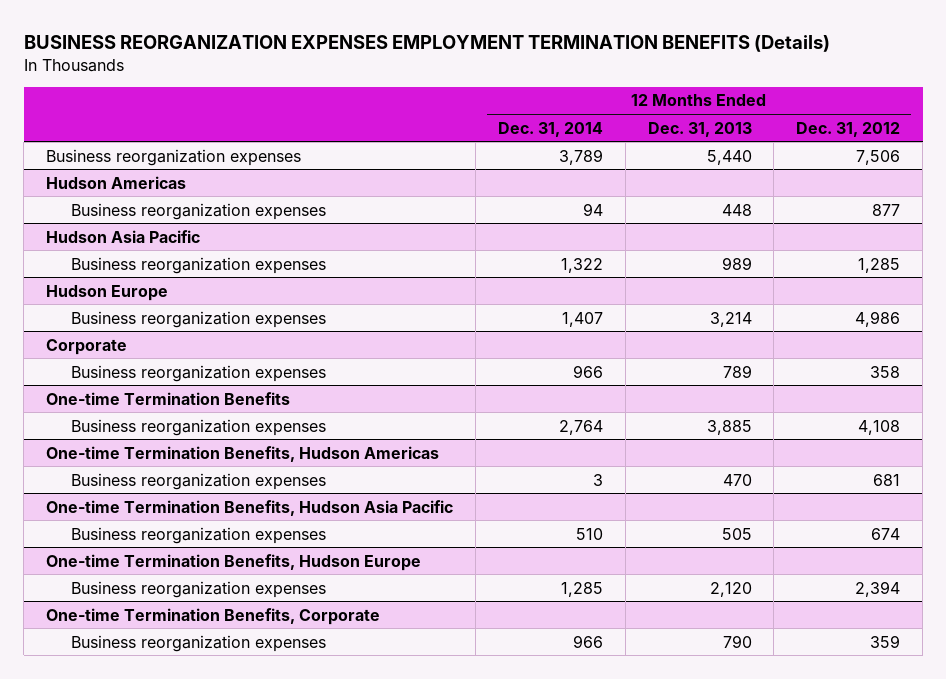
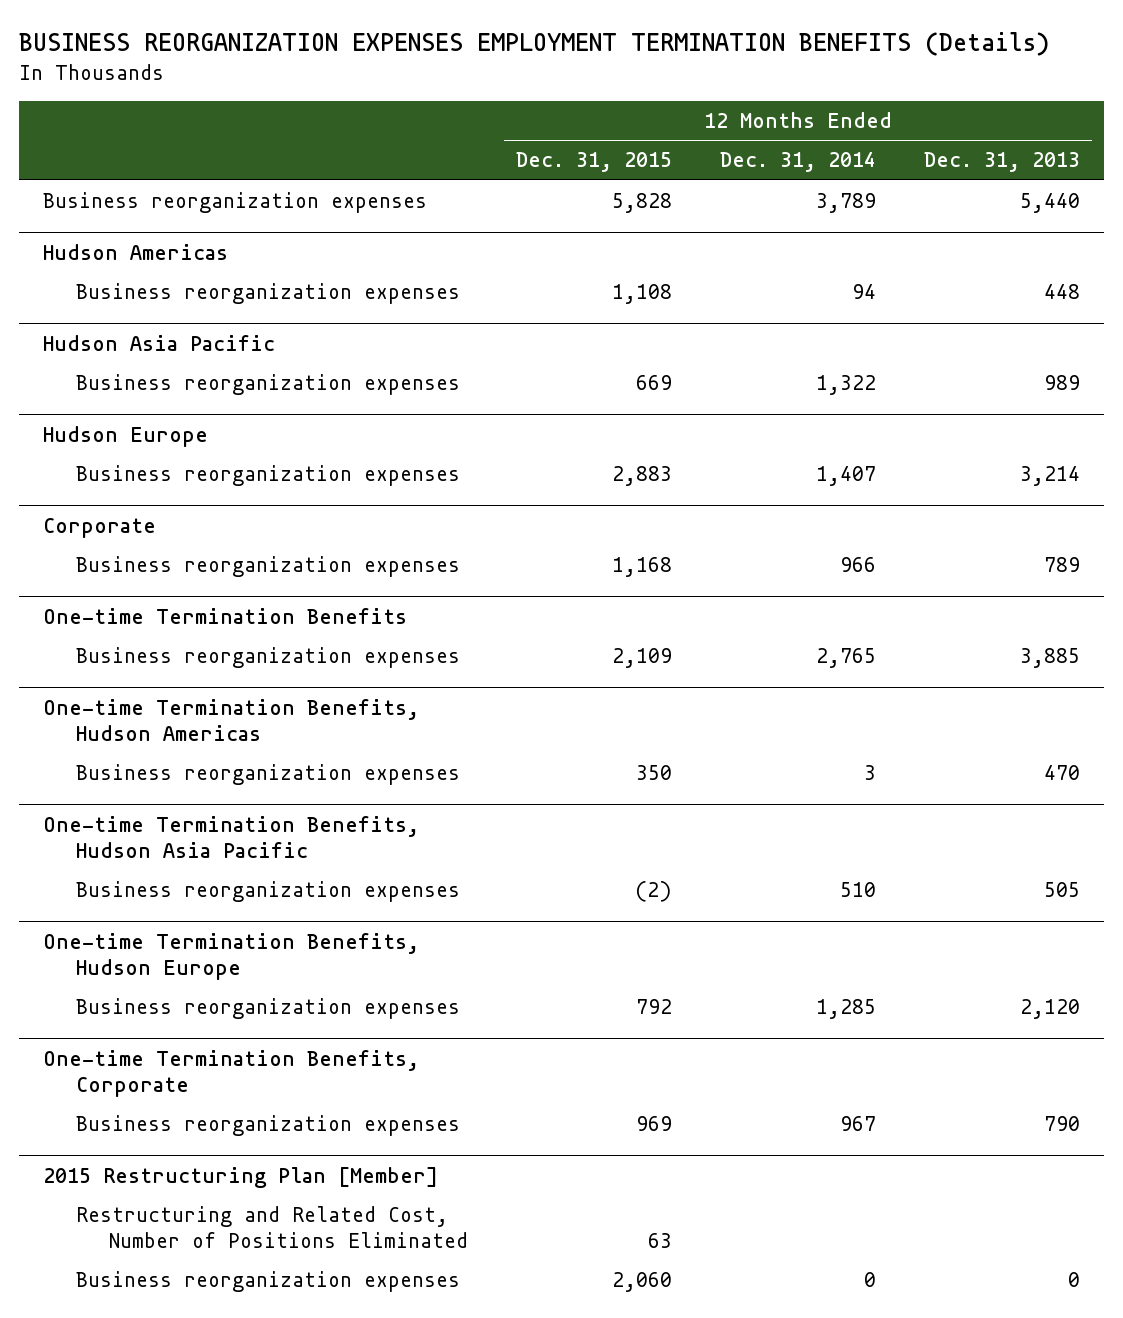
- | 12 Months Ended Dec. 31, 2014 | 12 Months Ended Dec. 31, 2013 | 12 Months Ended Dec. 31, 2012
+ | 12 Months Ended Dec. 31, 2015 | 12 Months Ended Dec. 31, 2014 | 12 Months Ended Dec. 31, 2013
@ One-time Termination Benefits
- Business reorganization expenses | 2,764 | 3,885 | 4,108
+ Business reorganization expenses | 2,109 | 2,765 | 3,885
@ One-time Termination Benefits, Corporate
- Business reorganization expenses | 966 | 790 | 359
+ Business reorganization expenses | 969 | 967 | 790
+ 2015 Restructuring Plan [Member]
+ Restructuring and Related Cost, Number of Positions Eliminated | 63 | |
+ Business reorganization expenses | 2,060 | 0 | 0

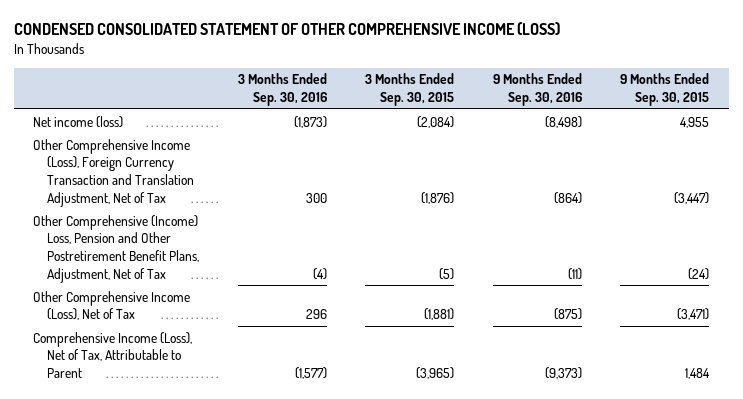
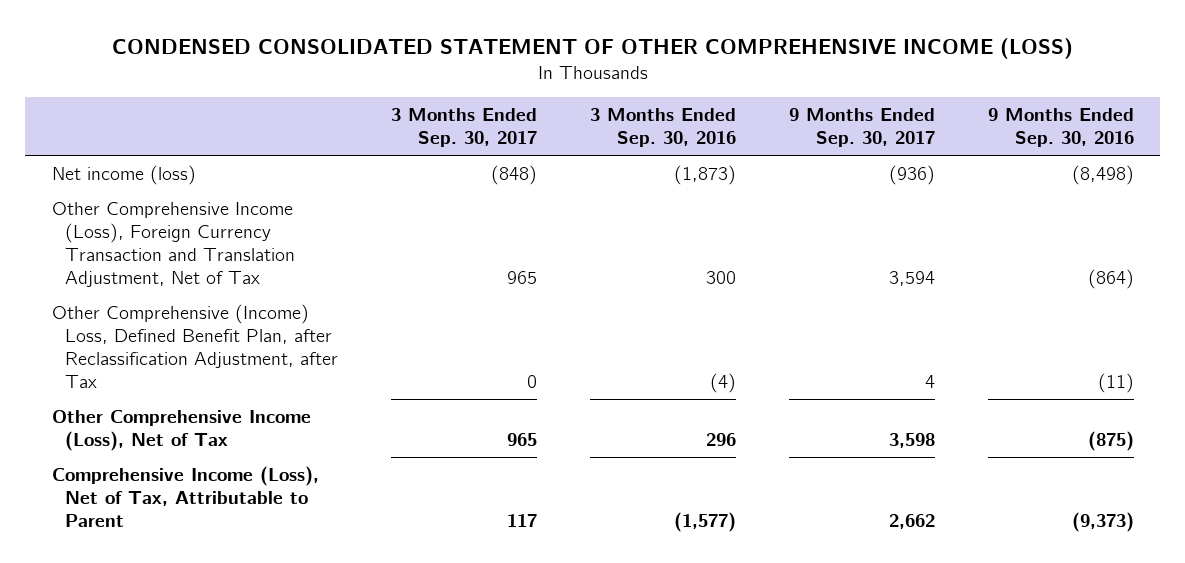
- | 3 Months Ended Sep. 30, 2016 | 3 Months Ended Sep. 30, 2015 | 9 Months Ended Sep. 30, 2016 | 9 Months Ended Sep. 30, 2015
+ | 3 Months Ended Sep. 30, 2017 | 3 Months Ended Sep. 30, 2016 | 9 Months Ended Sep. 30, 2017 | 9 Months Ended Sep. 30, 2016
- Other Comprehensive (Income) Loss, Pension and Other Postretirement Benefit Plans, Adjustment, Net of Tax | (4) | (5) | (11) | (24)
+ Other Comprehensive (Income) Loss, Defined Benefit Plan, after Reclassification Adjustment, after Tax | 0 | (4) | 4 | (11)

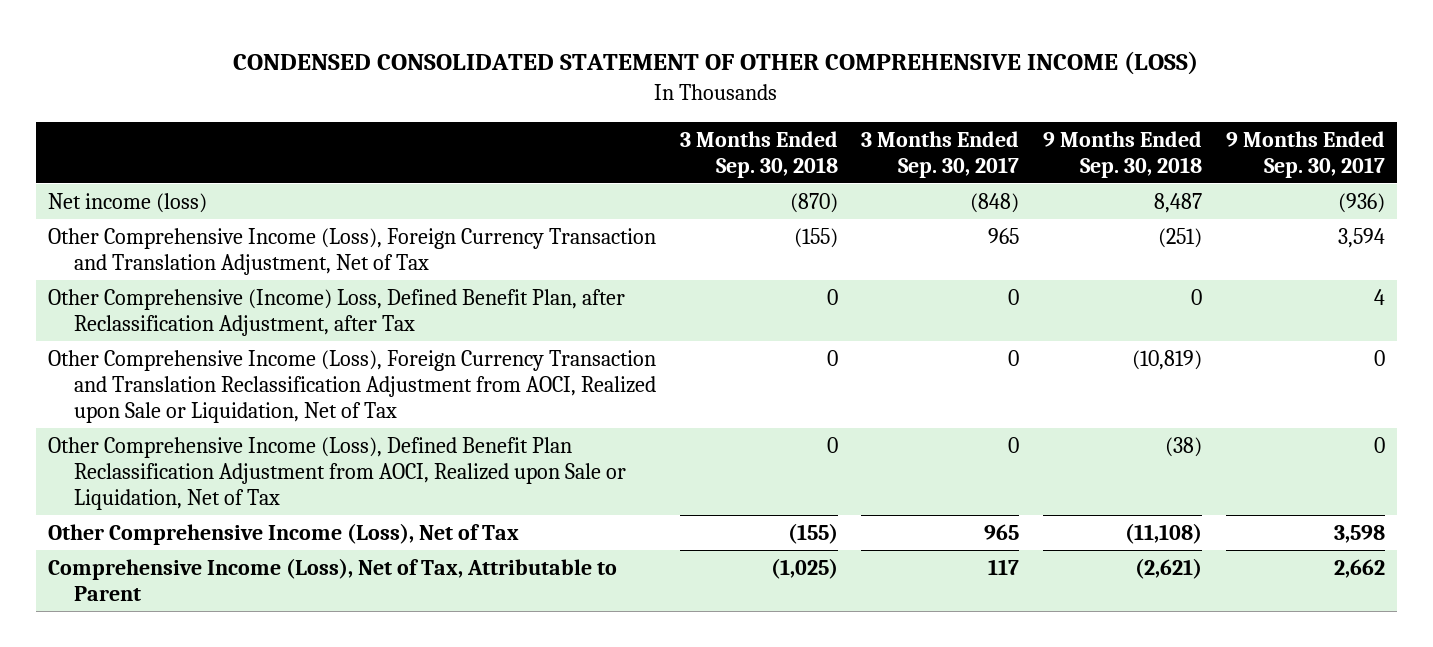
- | 3 Months Ended Sep. 30, 2017 | 3 Months Ended Sep. 30, 2016 | 9 Months Ended Sep. 30, 2017 | 9 Months Ended Sep. 30, 2016
+ | 3 Months Ended Sep. 30, 2018 | 3 Months Ended Sep. 30, 2017 | 9 Months Ended Sep. 30, 2018 | 9 Months Ended Sep. 30, 2017
+ Other Comprehensive Income (Loss), Foreign Currency Transaction and Translation Reclassification Adjustment from AOCI, Realized upon Sale or Liquidation, Net of Tax | 0 | 0 | (10,819) | 0
+ Other Comprehensive Income (Loss), Defined Benefit Plan Reclassification Adjustment from AOCI, Realized upon Sale or Liquidation, Net of Tax | 0 | 0 | (38) | 0

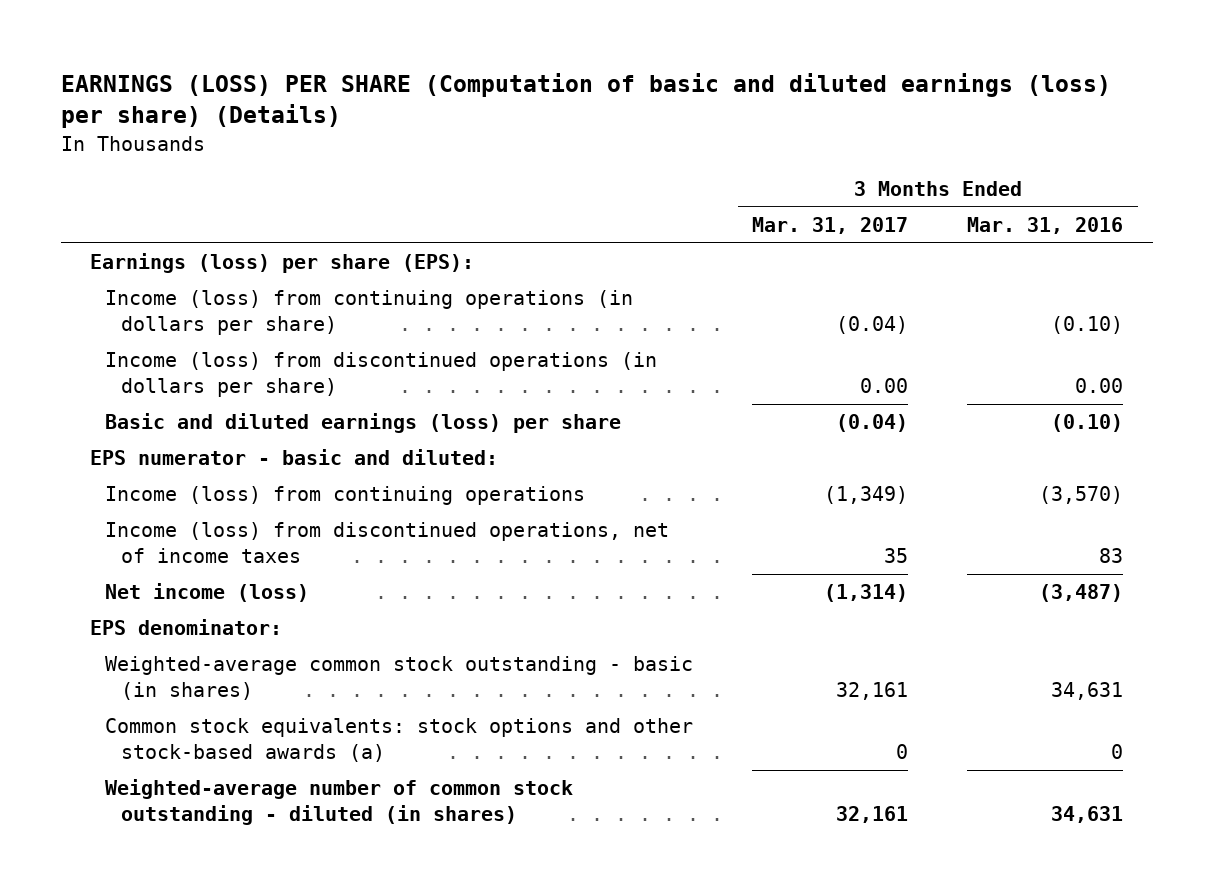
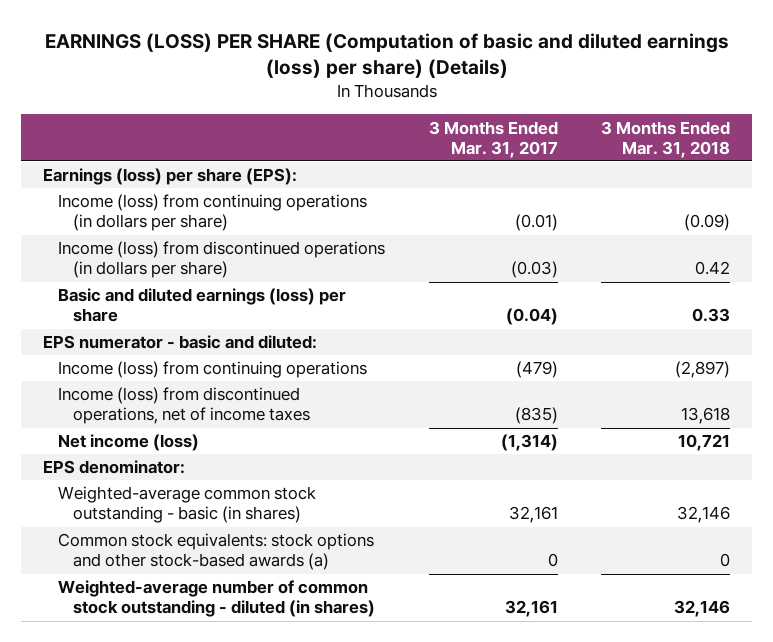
- | 3 Months Ended Mar. 31, 2017 | 3 Months Ended Mar. 31, 2016
+ | 3 Months Ended Mar. 31, 2017 | 3 Months Ended Mar. 31, 2018
- Income (loss) from continuing operations (in dollars per share) | (0.04) | (0.10)
- Income (loss) from discontinued operations (in dollars per share) | 0.00 | 0.00
+ Income (loss) from continuing operations (in dollars per share) | (0.01) | (0.09)
+ Income (loss) from discontinued operations (in dollars per share) | (0.03) | 0.42
- Income (loss) from continuing operations | (1,349) | (3,570)
- Income (loss) from discontinued operations, net of income taxes | 35 | 83
+ Income (loss) from continuing operations | (479) | (2,897)
+ Income (loss) from discontinued operations, net of income taxes | (835) | 13,618

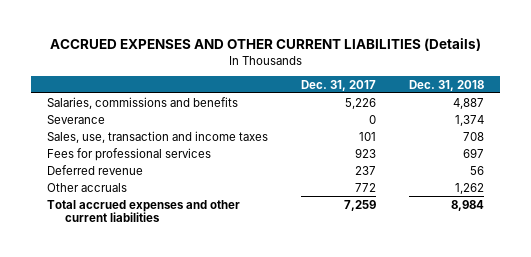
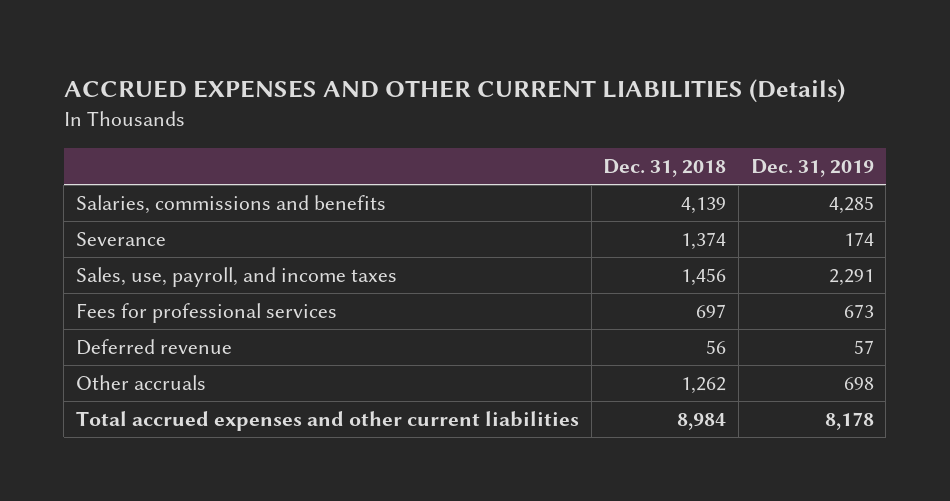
- | Dec. 31, 2017 | Dec. 31, 2018
+ | Dec. 31, 2018 | Dec. 31, 2019
- Salaries, commissions and benefits | 5,226 | 4,887
+ Salaries, commissions and benefits | 4,139 | 4,285
- Sales, use, transaction and income taxes | 101 | 708
+ Sales, use, payroll, and income taxes | 1,456 | 2,291

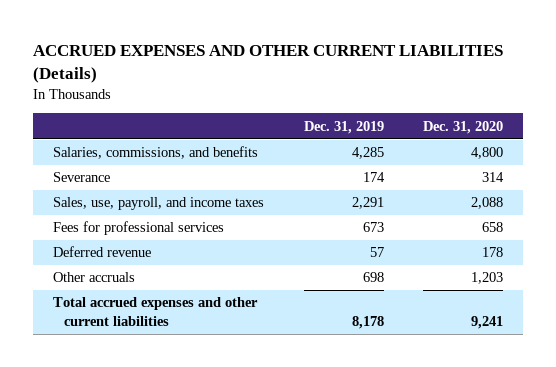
- | Dec. 31, 2018 | Dec. 31, 2019
+ | Dec. 31, 2019 | Dec. 31, 2020
- Salaries, commissions and benefits | 4,139 | 4,285
+ Salaries, commissions, and benefits | 4,285 | 4,800

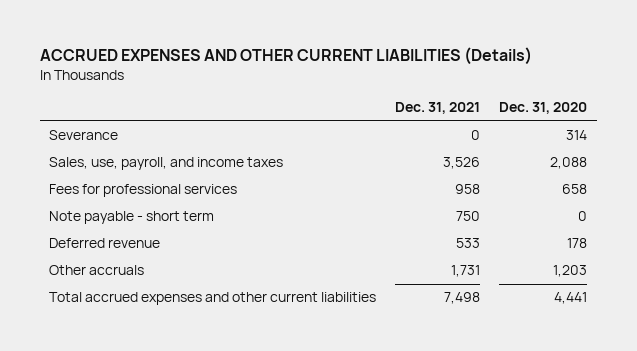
- | Dec. 31, 2019 | Dec. 31, 2020
+ | Dec. 31, 2021 | Dec. 31, 2020
- Salaries, commissions, and benefits | 4,285 | 4,800
+ Note payable - short term | 750 | 0
- Total accrued expenses and other current liabilities | 8,178 | 9,241
+ Total accrued expenses and other current liabilities | 7,498 | 4,441

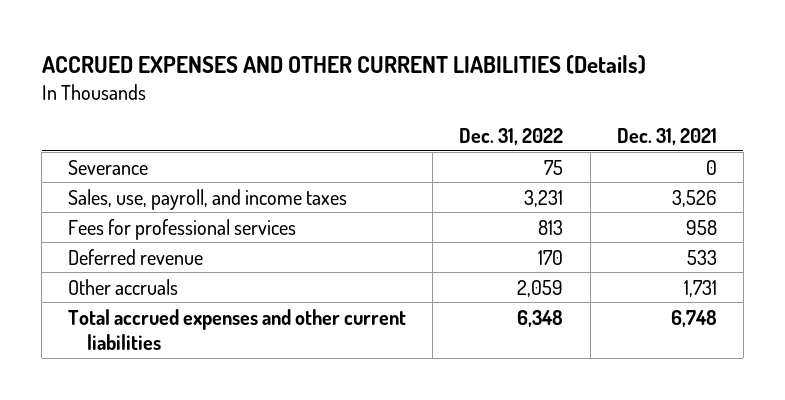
- | Dec. 31, 2021 | Dec. 31, 2020
+ | Dec. 31, 2022 | Dec. 31, 2021
- Note payable - short term | 750 | 0
- Total accrued expenses and other current liabilities | 7,498 | 4,441
+ Total accrued expenses and other current liabilities | 6,348 | 6,748

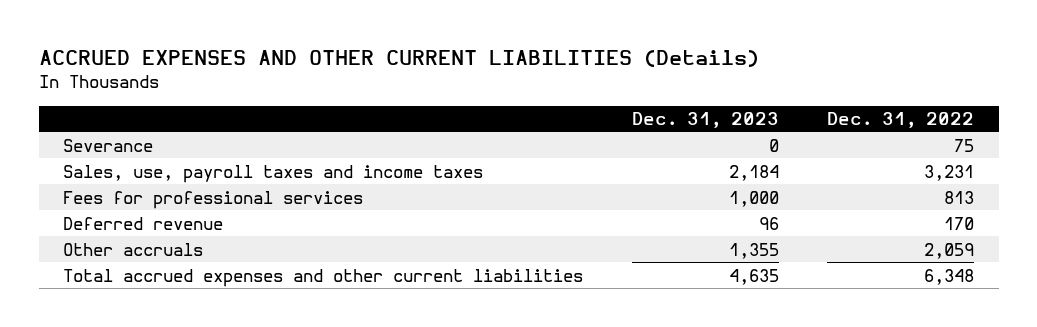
- | Dec. 31, 2022 | Dec. 31, 2021
+ | Dec. 31, 2023 | Dec. 31, 2022
- Sales, use, payroll, and income taxes | 3,231 | 3,526
+ Sales, use, payroll taxes and income taxes | 2,184 | 3,231

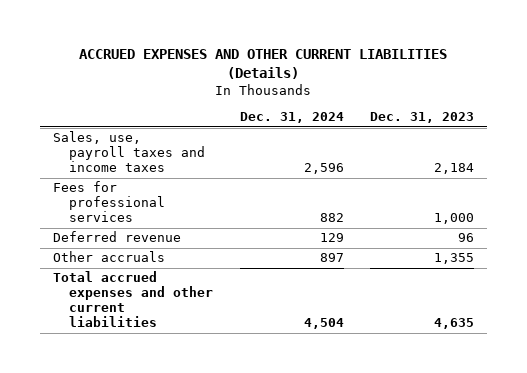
- | Dec. 31, 2023 | Dec. 31, 2022
+ | Dec. 31, 2024 | Dec. 31, 2023
- Severance | 0 | 75

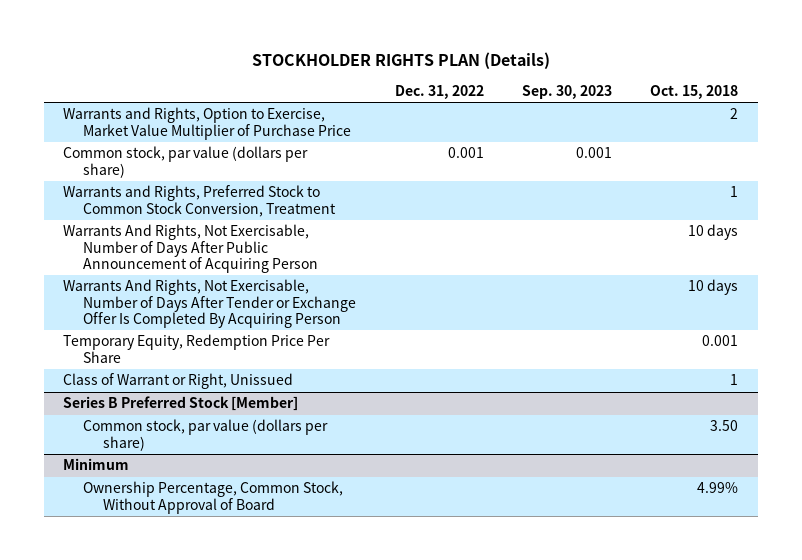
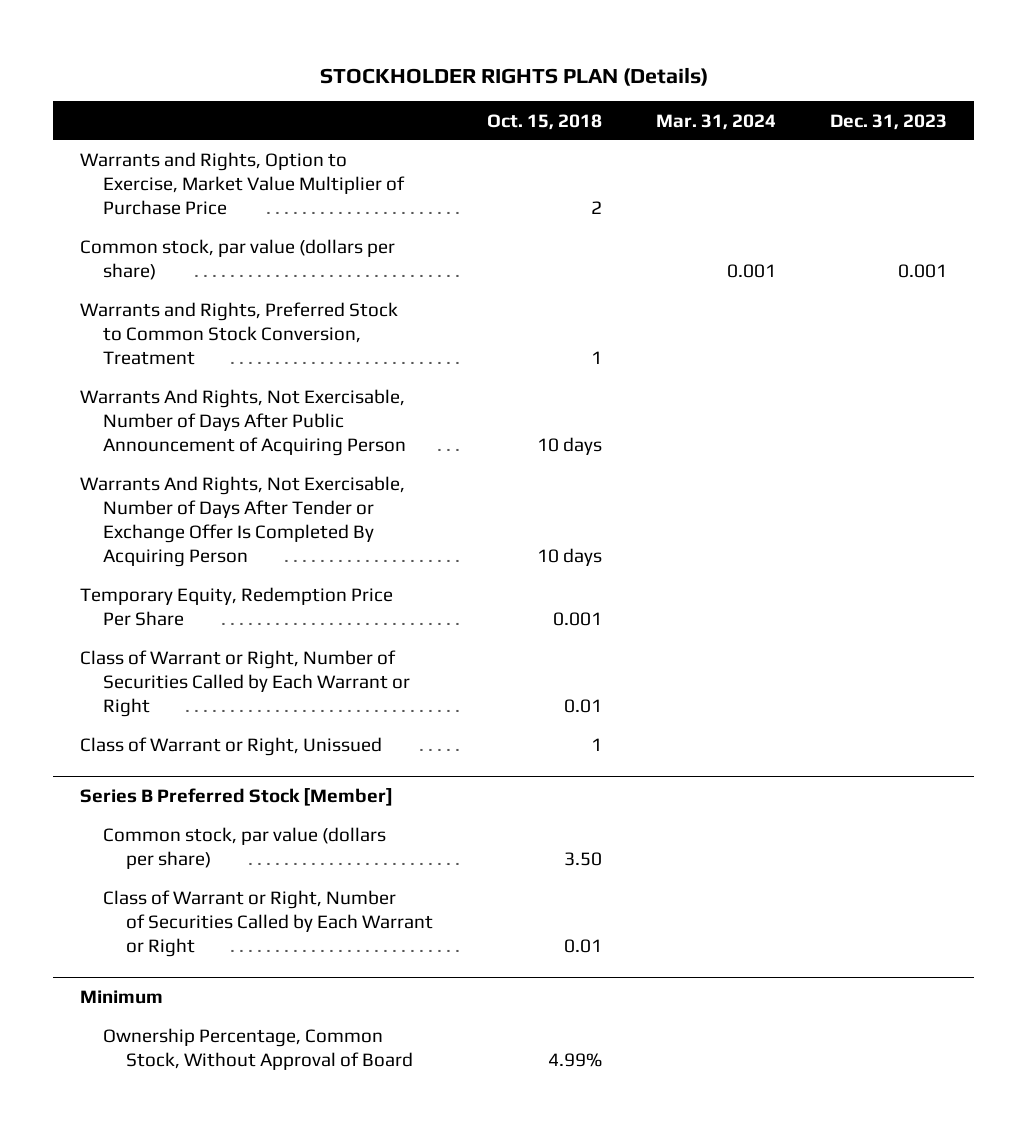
- | Dec. 31, 2022 | Sep. 30, 2023 | Oct. 15, 2018
+ | Oct. 15, 2018 | Mar. 31, 2024 | Dec. 31, 2023
+ Class of Warrant or Right, Number of Securities Called by Each Warrant or Right | 0.01 | |
@ Series B Preferred Stock [Member]
+ Class of Warrant or Right, Number of Securities Called by Each Warrant or Right | 0.01 | |

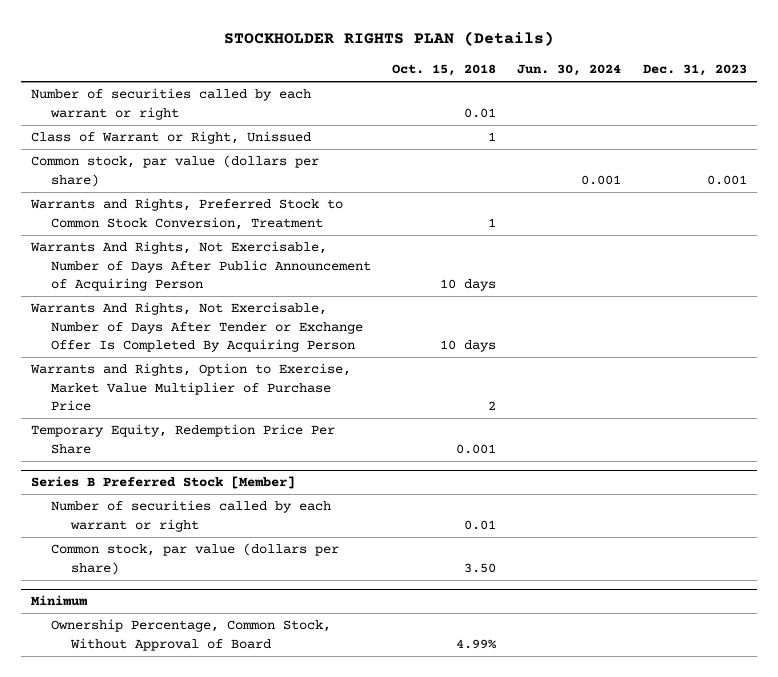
- | Oct. 15, 2018 | Mar. 31, 2024 | Dec. 31, 2023
+ | Oct. 15, 2018 | Jun. 30, 2024 | Dec. 31, 2023
+ Number of securities called by each warrant or right | 0.01 | |
moved up: Class of Warrant or Right, Unissued | 1 | |
moved down: Warrants and Rights, Option to Exercise, Market Value Multiplier of Purchase Price | 2 | |
- Class of Warrant or Right, Number of Securities Called by Each Warrant or Right | 0.01 | |
@ Series B Preferred Stock [Member]
+ Number of securities called by each warrant or right | 0.01 | |
- Class of Warrant or Right, Number of Securities Called by Each Warrant or Right | 0.01 | |

